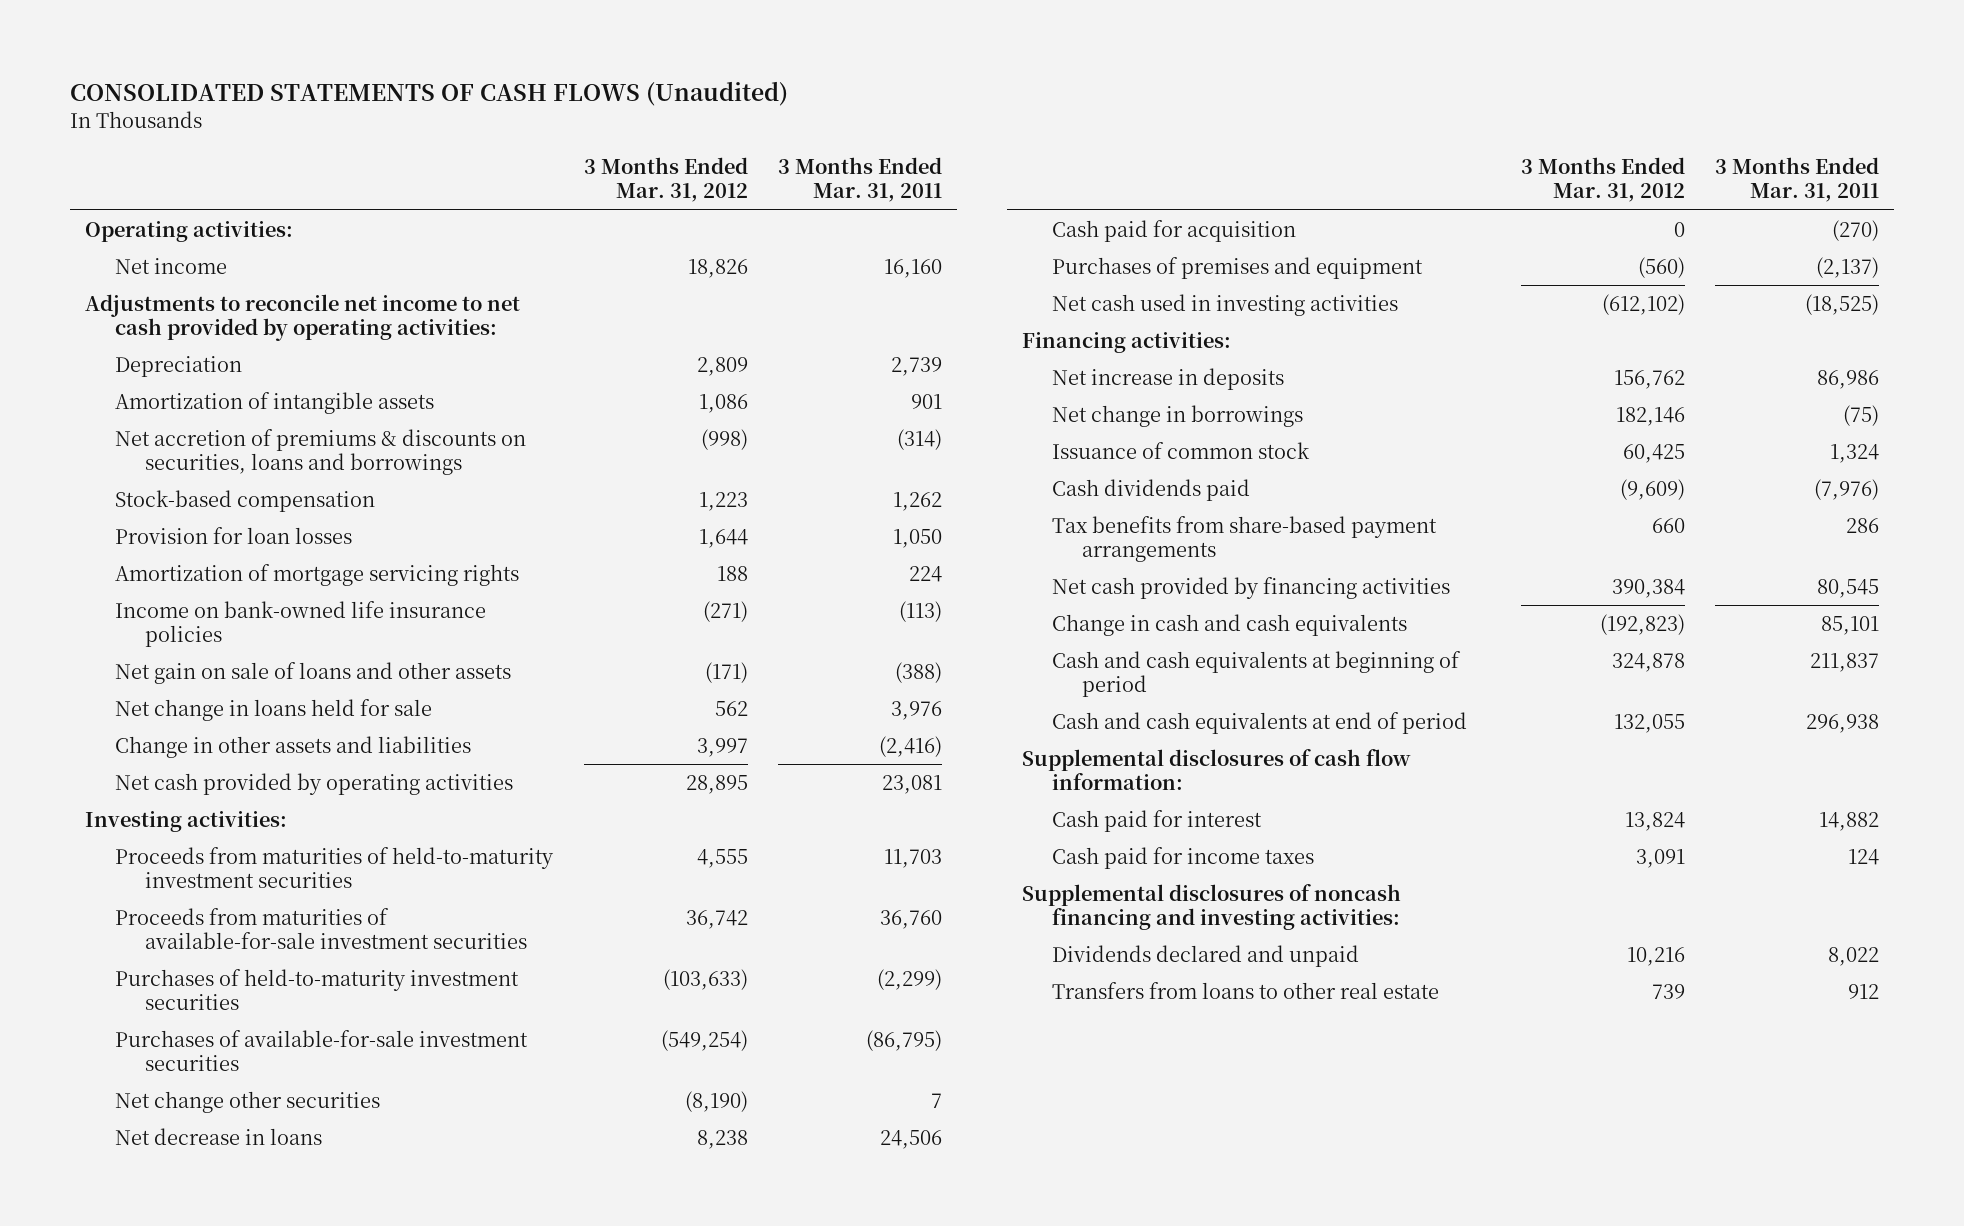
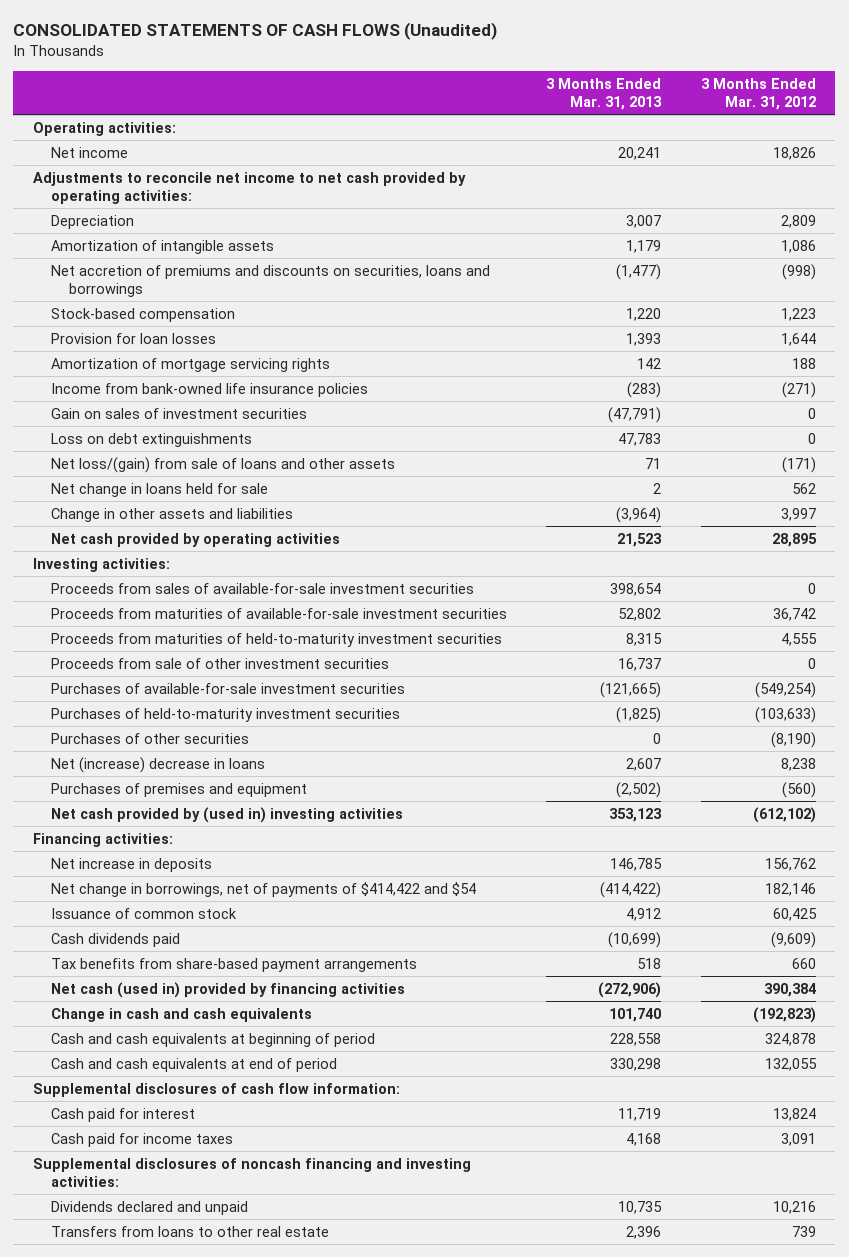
- | 3 Months Ended Mar. 31, 2012 | 3 Months Ended Mar. 31, 2011
+ | 3 Months Ended Mar. 31, 2013 | 3 Months Ended Mar. 31, 2012
- Net accretion of premiums & discounts on securities, loans and borrowings | (998) | (314)
+ Net accretion of premiums and discounts on securities, loans and borrowings | (1,477) | (998)
- Income on bank-owned life insurance policies | (271) | (113)
- Net gain on sale of loans and other assets | (171) | (388)
+ Income from bank-owned life insurance policies | (283) | (271)
+ Gain on sales of investment securities | (47,791) | 0
+ Loss on debt extinguishments | 47,783 | 0
+ Net loss/(gain) from sale of loans and other assets | 71 | (171)
+ Proceeds from sales of available-for-sale investment securities | 398,654 | 0
moved down: Proceeds from maturities of held-to-maturity investment securities | 8,315 | 4,555
+ Proceeds from sale of other investment securities | 16,737 | 0
- Net change other securities | (8,190) | 7
- Net decrease in loans | 8,238 | 24,506
- Cash paid for acquisition | 0 | (270)
moved down: Purchases of held-to-maturity investment securities | (1,825) | (103,633)
+ Purchases of other securities | 0 | (8,190)
+ Net (increase) decrease in loans | 2,607 | 8,238
- Net cash used in investing activities | (612,102) | (18,525)
+ Net cash provided by (used in) investing activities | 353,123 | (612,102)
- Net change in borrowings | 182,146 | (75)
+ Net change in borrowings, net of payments of $414,422 and $54 | (414,422) | 182,146
- Net cash provided by financing activities | 390,384 | 80,545
+ Net cash (used in) provided by financing activities | (272,906) | 390,384

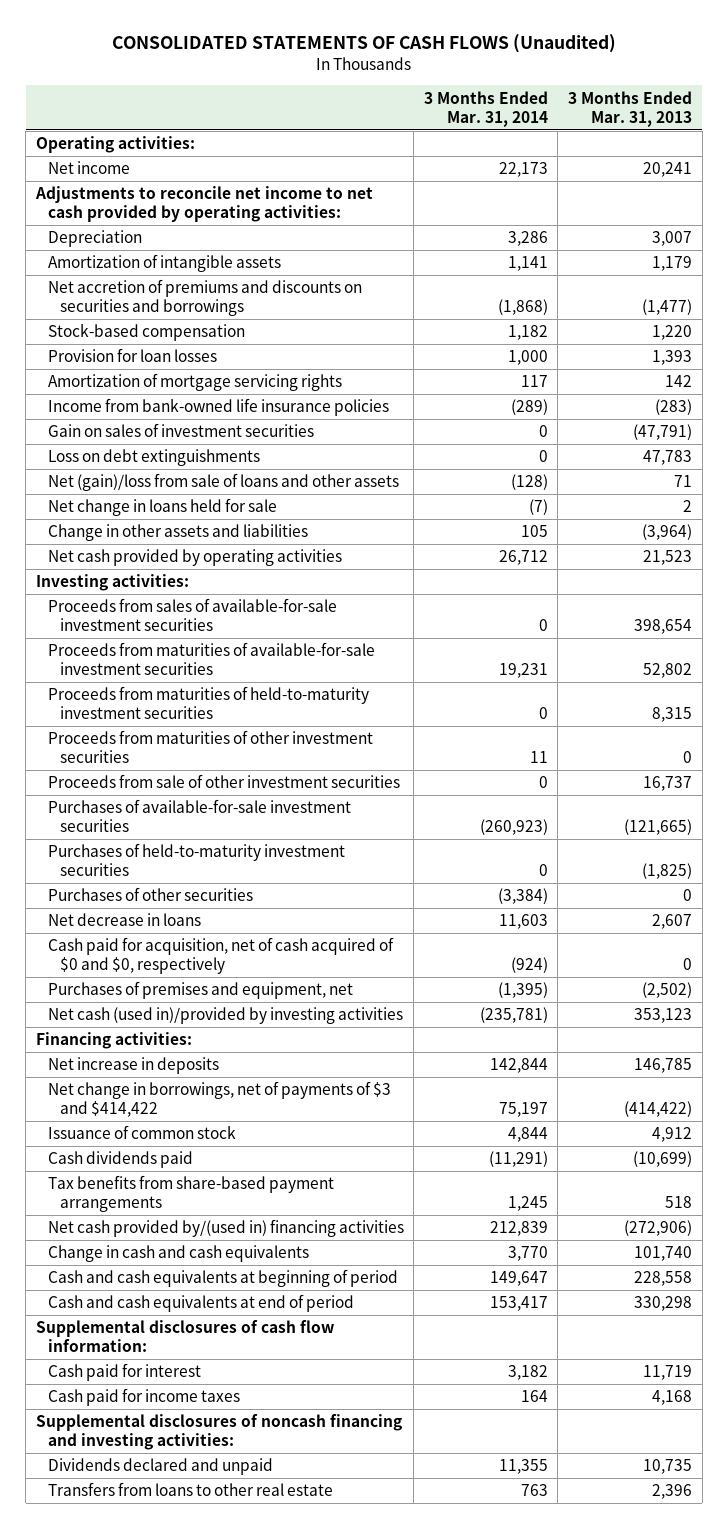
- | 3 Months Ended Mar. 31, 2013 | 3 Months Ended Mar. 31, 2012
+ | 3 Months Ended Mar. 31, 2014 | 3 Months Ended Mar. 31, 2013
- Net accretion of premiums and discounts on securities, loans and borrowings | (1,477) | (998)
+ Net accretion of premiums and discounts on securities and borrowings | (1,868) | (1,477)
- Net loss/(gain) from sale of loans and other assets | 71 | (171)
+ Net (gain)/loss from sale of loans and other assets | (128) | 71
+ Proceeds from maturities of other investment securities | 11 | 0
- Net (increase) decrease in loans | 2,607 | 8,238
- Purchases of premises and equipment | (2,502) | (560)
- Net cash provided by (used in) investing activities | 353,123 | (612,102)
+ Net decrease in loans | 11,603 | 2,607
+ Cash paid for acquisition, net of cash acquired of $0 and $0, respectively | (924) | 0
+ Purchases of premises and equipment, net | (1,395) | (2,502)
+ Net cash (used in)/provided by investing activities | (235,781) | 353,123
- Net change in borrowings, net of payments of $414,422 and $54 | (414,422) | 182,146
+ Net change in borrowings, net of payments of $3 and $414,422 | 75,197 | (414,422)
- Net cash (used in) provided by financing activities | (272,906) | 390,384
+ Net cash provided by/(used in) financing activities | 212,839 | (272,906)

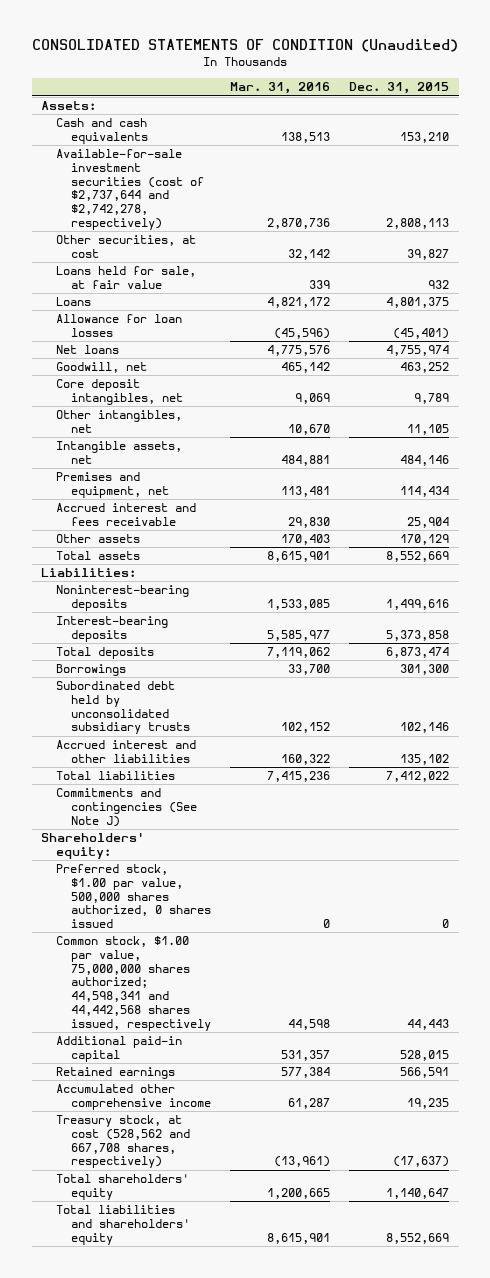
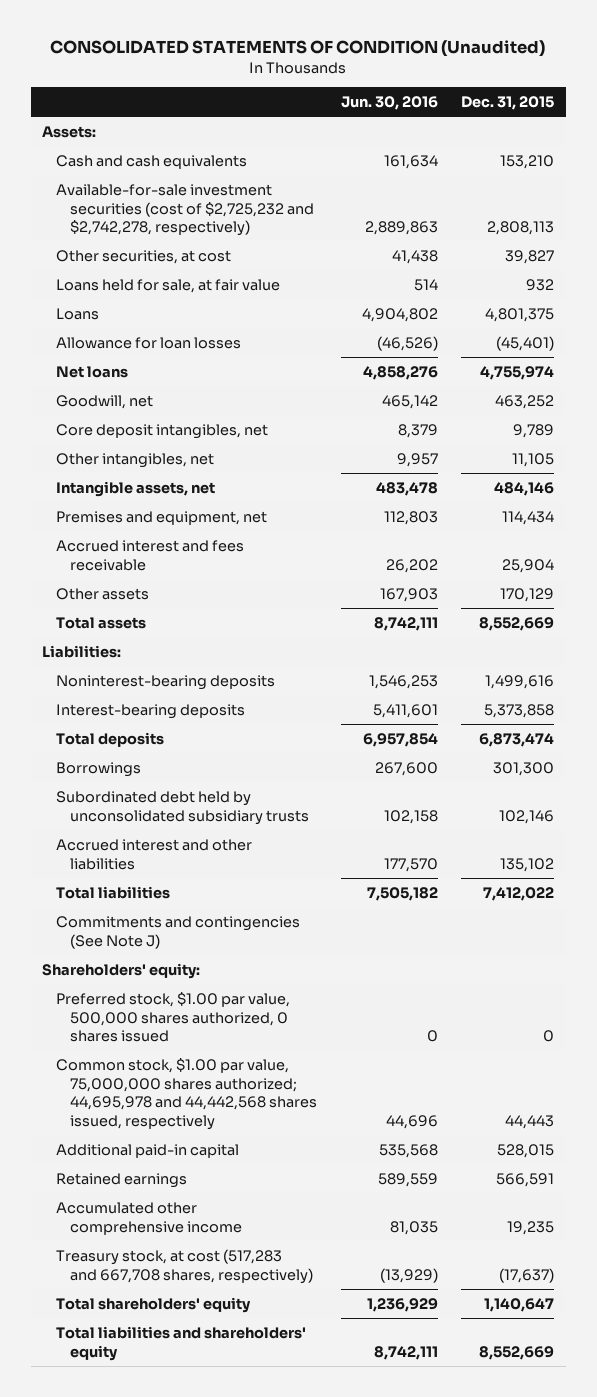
- | Mar. 31, 2016 | Dec. 31, 2015
+ | Jun. 30, 2016 | Dec. 31, 2015
- Available-for-sale investment securities (cost of $2,737,644 and $2,742,278, respectively) | 2,870,736 | 2,808,113
+ Available-for-sale investment securities (cost of $2,725,232 and $2,742,278, respectively) | 2,889,863 | 2,808,113
- Common stock, $1.00 par value, 75,000,000 shares authorized; 44,598,341 and 44,442,568 shares issued, respectively | 44,598 | 44,443
+ Common stock, $1.00 par value, 75,000,000 shares authorized; 44,695,978 and 44,442,568 shares issued, respectively | 44,696 | 44,443
- Treasury stock, at cost (528,562 and 667,708 shares, respectively) | (13,961) | (17,637)
+ Treasury stock, at cost (517,283 and 667,708 shares, respectively) | (13,929) | (17,637)

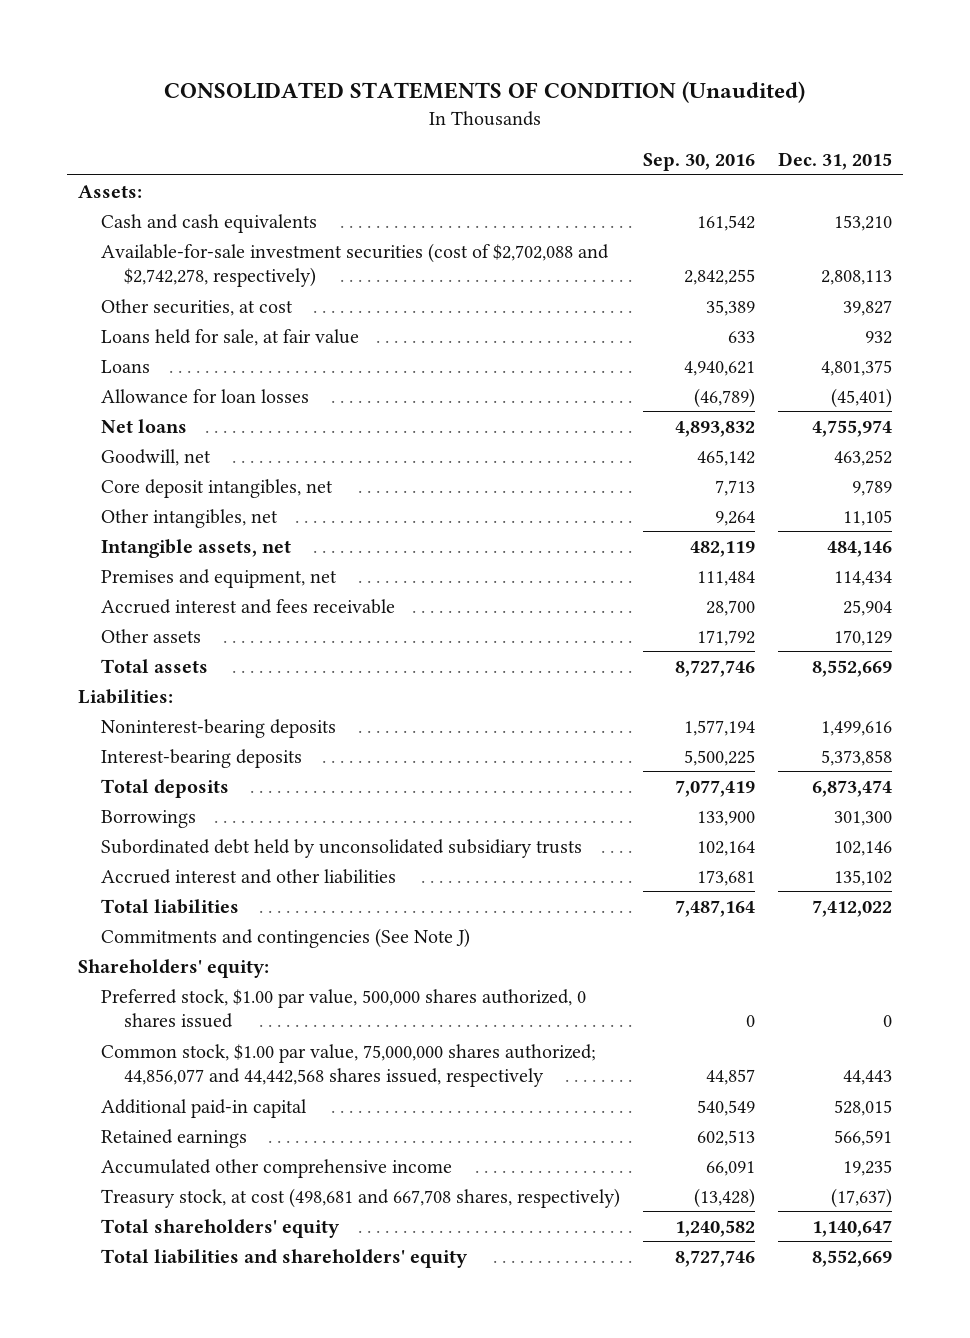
- | Jun. 30, 2016 | Dec. 31, 2015
+ | Sep. 30, 2016 | Dec. 31, 2015
- Available-for-sale investment securities (cost of $2,725,232 and $2,742,278, respectively) | 2,889,863 | 2,808,113
+ Available-for-sale investment securities (cost of $2,702,088 and $2,742,278, respectively) | 2,842,255 | 2,808,113
- Common stock, $1.00 par value, 75,000,000 shares authorized; 44,695,978 and 44,442,568 shares issued, respectively | 44,696 | 44,443
+ Common stock, $1.00 par value, 75,000,000 shares authorized; 44,856,077 and 44,442,568 shares issued, respectively | 44,857 | 44,443
- Treasury stock, at cost (517,283 and 667,708 shares, respectively) | (13,929) | (17,637)
+ Treasury stock, at cost (498,681 and 667,708 shares, respectively) | (13,428) | (17,637)

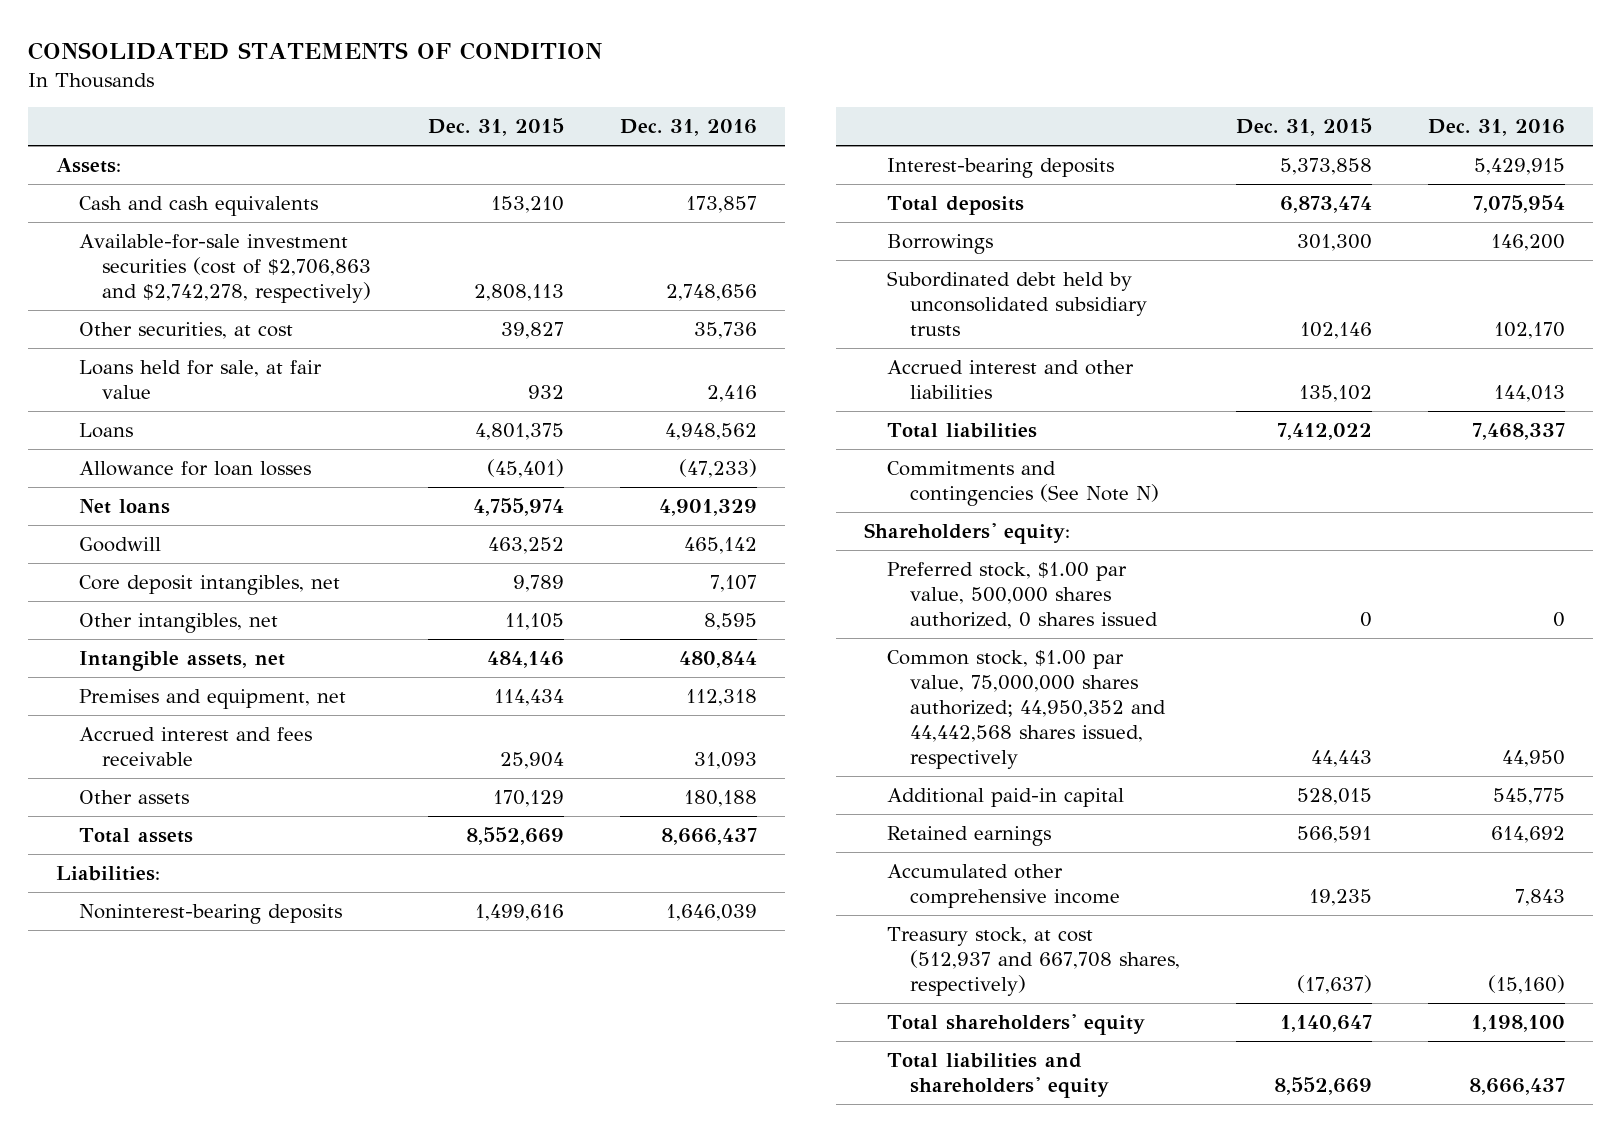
- CONSOLIDATED STATEMENTS OF CONDITION (Unaudited)
+ CONSOLIDATED STATEMENTS OF CONDITION
- | Sep. 30, 2016 | Dec. 31, 2015
+ | Dec. 31, 2015 | Dec. 31, 2016
- Available-for-sale investment securities (cost of $2,702,088 and $2,742,278, respectively) | 2,842,255 | 2,808,113
+ Available-for-sale investment securities (cost of $2,706,863 and $2,742,278, respectively) | 2,808,113 | 2,748,656
- Goodwill, net | 465,142 | 463,252
+ Goodwill | 463,252 | 465,142
- Commitments and contingencies (See Note J)
+ Commitments and contingencies (See Note N)
- Common stock, $1.00 par value, 75,000,000 shares authorized; 44,856,077 and 44,442,568 shares issued, respectively | 44,857 | 44,443
+ Common stock, $1.00 par value, 75,000,000 shares authorized; 44,950,352 and 44,442,568 shares issued, respectively | 44,443 | 44,950
- Treasury stock, at cost (498,681 and 667,708 shares, respectively) | (13,428) | (17,637)
+ Treasury stock, at cost (512,937 and 667,708 shares, respectively) | (17,637) | (15,160)

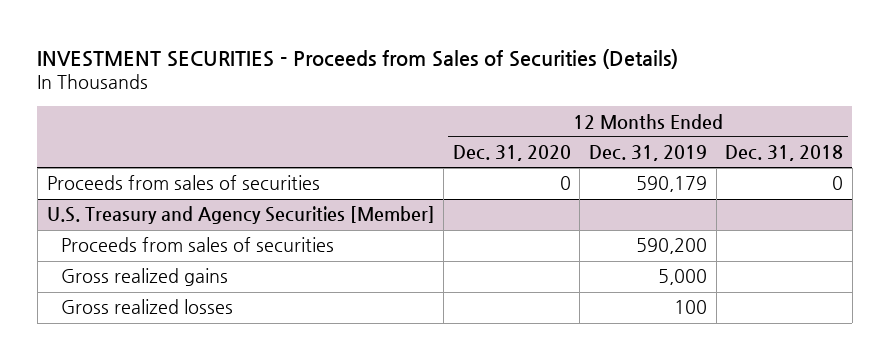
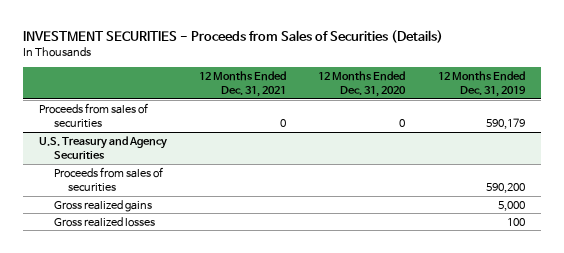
- | 12 Months Ended Dec. 31, 2020 | 12 Months Ended Dec. 31, 2019 | 12 Months Ended Dec. 31, 2018
+ | 12 Months Ended Dec. 31, 2021 | 12 Months Ended Dec. 31, 2020 | 12 Months Ended Dec. 31, 2019
- U.S. Treasury and Agency Securities [Member]
+ U.S. Treasury and Agency Securities

